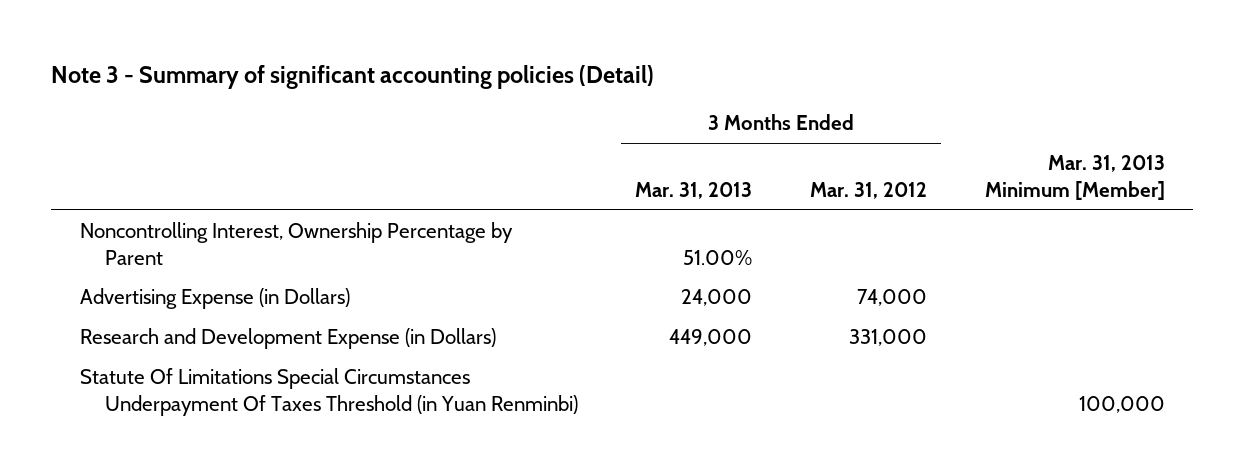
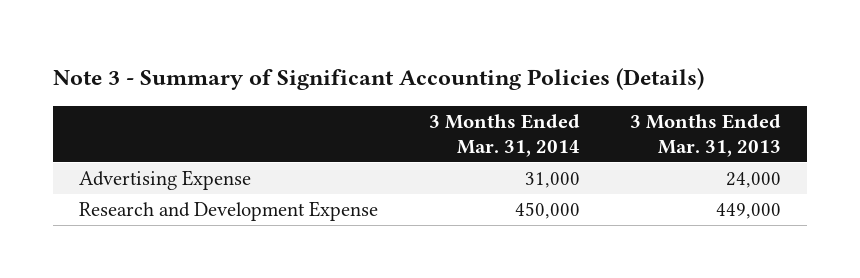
- Note 3 - Summary of significant accounting policies (Detail)
+ Note 3 - Summary of Significant Accounting Policies (Details)
- | 3 Months Ended Mar. 31, 2013 | 3 Months Ended Mar. 31, 2012 | Mar. 31, 2013 Minimum [Member]
+ | 3 Months Ended Mar. 31, 2014 | 3 Months Ended Mar. 31, 2013
- Noncontrolling Interest, Ownership Percentage by Parent | 51.00% | |
- Advertising Expense (in Dollars) | 24,000 | 74,000 |
- Research and Development Expense (in Dollars) | 449,000 | 331,000 |
- Statute Of Limitations Special Circumstances Underpayment Of Taxes Threshold (in Yuan Renminbi) | | | 100,000
+ Advertising Expense | 31,000 | 24,000
+ Research and Development Expense | 450,000 | 449,000

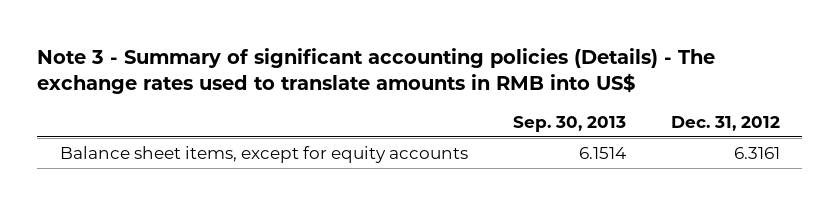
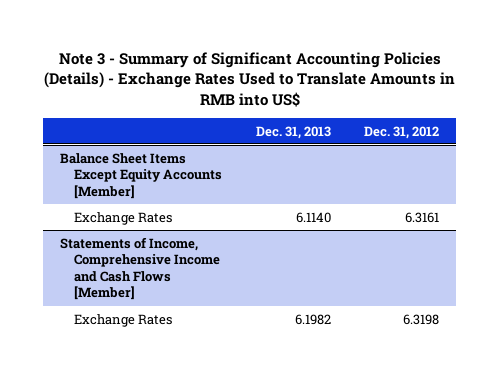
- Note 3 - Summary of significant accounting policies (Details) - The exchange rates used to translate amounts in RMB into US$
+ Note 3 - Summary of Significant Accounting Policies (Details) - Exchange Rates Used to Translate Amounts in RMB into US$
- | Sep. 30, 2013 | Dec. 31, 2012
+ | Dec. 31, 2013 | Dec. 31, 2012
- Balance sheet items, except for equity accounts | 6.1514 | 6.3161
+ Balance Sheet Items Except Equity Accounts [Member]
+ Exchange Rates | 6.1140 | 6.3161
+ Statements of Income, Comprehensive Income and Cash Flows [Member]
+ Exchange Rates | 6.1982 | 6.3198

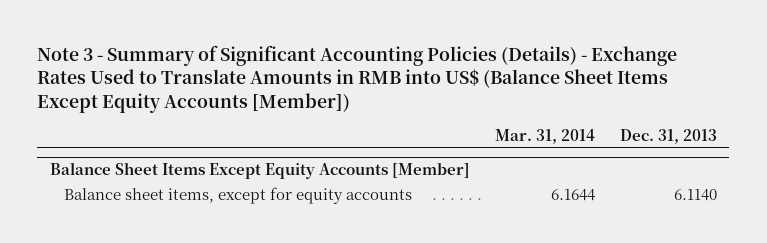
- Note 3 - Summary of Significant Accounting Policies (Details) - Exchange Rates Used to Translate Amounts in RMB into US$
+ Note 3 - Summary of Significant Accounting Policies (Details) - Exchange Rates Used to Translate Amounts in RMB into US$ (Balance Sheet Items Except Equity Accounts [Member])
- | Dec. 31, 2013 | Dec. 31, 2012
+ | Mar. 31, 2014 | Dec. 31, 2013
@ Balance Sheet Items Except Equity Accounts [Member]
- Exchange Rates | 6.1140 | 6.3161
- Statements of Income, Comprehensive Income and Cash Flows [Member]
- Exchange Rates | 6.1982 | 6.3198
@ Balance Sheet Items Except Equity Accounts [Member]
+ Balance sheet items, except for equity accounts | 6.1644 | 6.1140

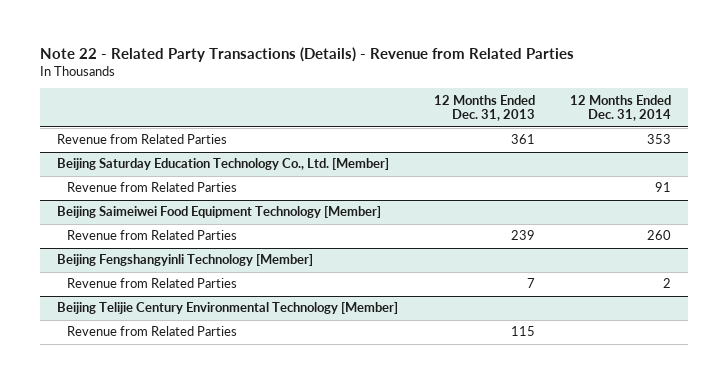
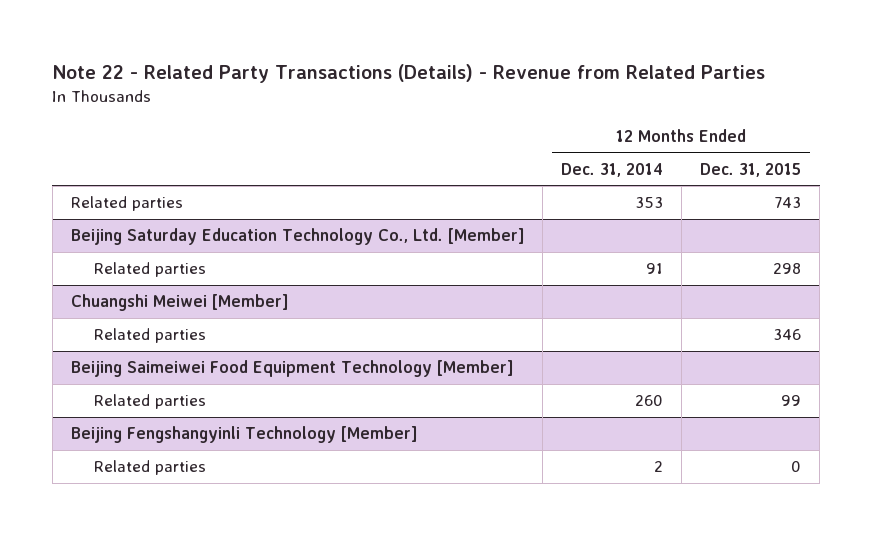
- | 12 Months Ended Dec. 31, 2013 | 12 Months Ended Dec. 31, 2014
+ | 12 Months Ended Dec. 31, 2014 | 12 Months Ended Dec. 31, 2015
- Revenue from Related Parties | 361 | 353
+ Related parties | 353 | 743
@ Beijing Saturday Education Technology Co., Ltd. [Member]
- Revenue from Related Parties | | 91
+ Related parties | 91 | 298
+ Chuangshi Meiwei [Member]
+ Related parties | | 346
@ Beijing Saimeiwei Food Equipment Technology [Member]
- Revenue from Related Parties | 239 | 260
+ Related parties | 260 | 99
@ Beijing Fengshangyinli Technology [Member]
- Revenue from Related Parties | 7 | 2
- Beijing Telijie Century Environmental Technology [Member]
- Revenue from Related Parties | 115 |
@ Beijing Fengshangyinli Technology [Member]
+ Related parties | 2 | 0

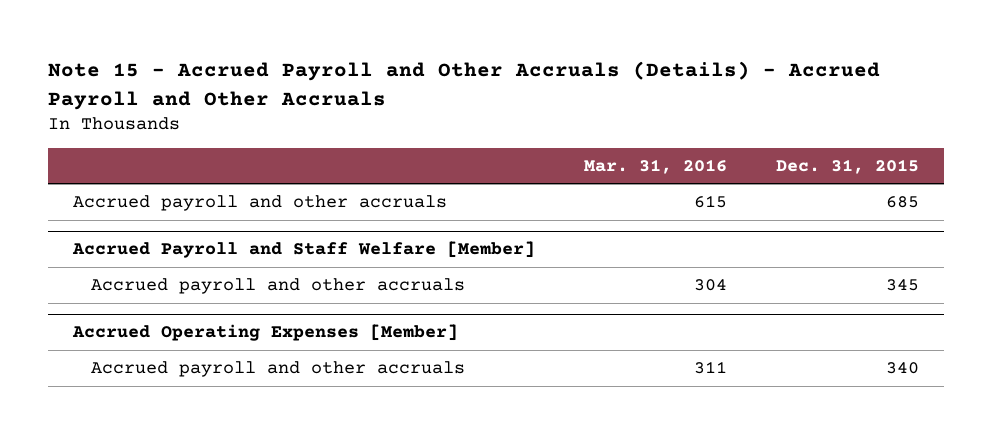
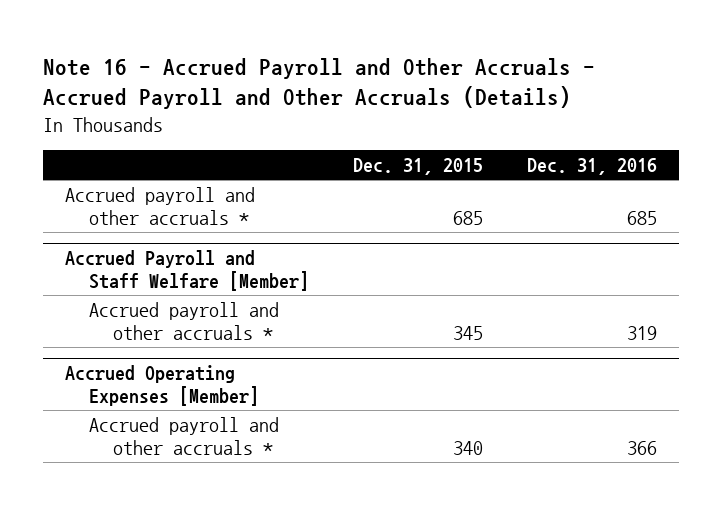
- Note 15 - Accrued Payroll and Other Accruals (Details) - Accrued Payroll and Other Accruals
+ Note 16 - Accrued Payroll and Other Accruals - Accrued Payroll and Other Accruals (Details)
- | Mar. 31, 2016 | Dec. 31, 2015
+ | Dec. 31, 2015 | Dec. 31, 2016
- Accrued payroll and other accruals | 615 | 685
+ Accrued payroll and other accruals * | 685 | 685
@ Accrued Payroll and Staff Welfare [Member]
- Accrued payroll and other accruals | 304 | 345
+ Accrued payroll and other accruals * | 345 | 319
@ Accrued Operating Expenses [Member]
- Accrued payroll and other accruals | 311 | 340
+ Accrued payroll and other accruals * | 340 | 366

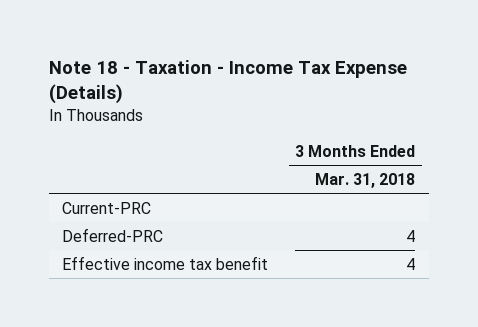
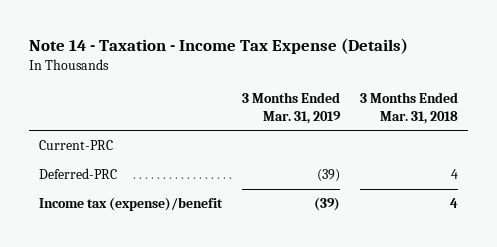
- Note 18 - Taxation - Income Tax Expense (Details)
+ Note 14 - Taxation - Income Tax Expense (Details)
- | 3 Months Ended Mar. 31, 2018
+ | 3 Months Ended Mar. 31, 2019 | 3 Months Ended Mar. 31, 2018
- Effective income tax benefit | 4
+ Income tax (expense)/benefit | (39) | 4

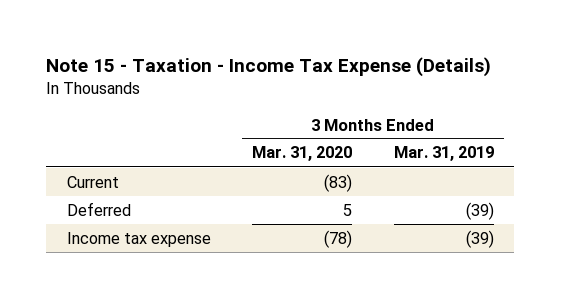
- Note 14 - Taxation - Income Tax Expense (Details)
+ Note 15 - Taxation - Income Tax Expense (Details)
- | 3 Months Ended Mar. 31, 2019 | 3 Months Ended Mar. 31, 2018
+ | 3 Months Ended Mar. 31, 2020 | 3 Months Ended Mar. 31, 2019
- Current-PRC
- Deferred-PRC | (39) | 4
- Income tax (expense)/benefit | (39) | 4
+ Current | (83) |
+ Deferred | 5 | (39)
+ Income tax expense | (78) | (39)

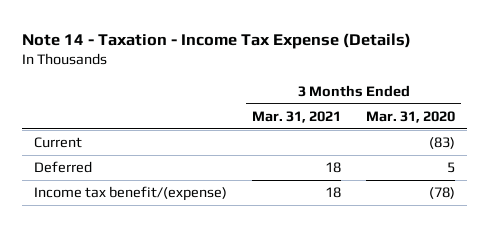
- Note 15 - Taxation - Income Tax Expense (Details)
+ Note 14 - Taxation - Income Tax Expense (Details)
- | 3 Months Ended Mar. 31, 2020 | 3 Months Ended Mar. 31, 2019
+ | 3 Months Ended Mar. 31, 2021 | 3 Months Ended Mar. 31, 2020
- Income tax expense | (78) | (39)
+ Income tax benefit/(expense) | 18 | (78)

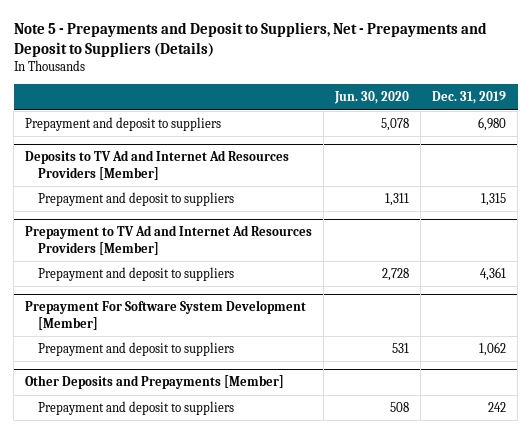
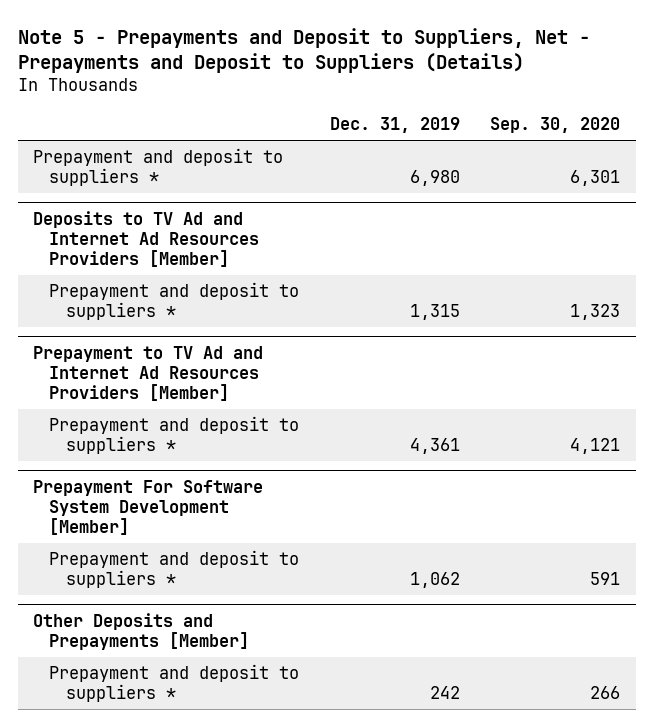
- | Jun. 30, 2020 | Dec. 31, 2019
+ | Dec. 31, 2019 | Sep. 30, 2020
- Prepayment and deposit to suppliers | 5,078 | 6,980
+ Prepayment and deposit to suppliers * | 6,980 | 6,301
@ Deposits to TV Ad and Internet Ad Resources Providers [Member]
- Prepayment and deposit to suppliers | 1,311 | 1,315
+ Prepayment and deposit to suppliers * | 1,315 | 1,323
@ Prepayment to TV Ad and Internet Ad Resources Providers [Member]
- Prepayment and deposit to suppliers | 2,728 | 4,361
+ Prepayment and deposit to suppliers * | 4,361 | 4,121
@ Prepayment For Software System Development [Member]
- Prepayment and deposit to suppliers | 531 | 1,062
+ Prepayment and deposit to suppliers * | 1,062 | 591
@ Other Deposits and Prepayments [Member]
- Prepayment and deposit to suppliers | 508 | 242
+ Prepayment and deposit to suppliers * | 242 | 266

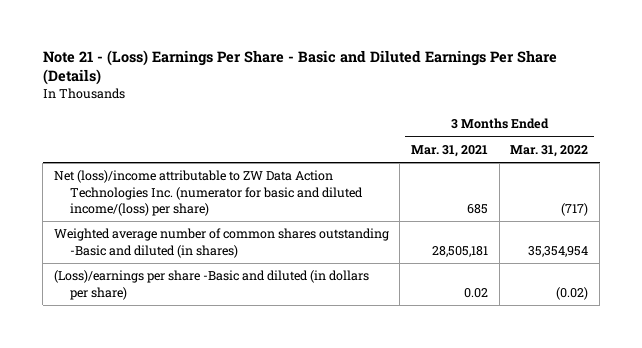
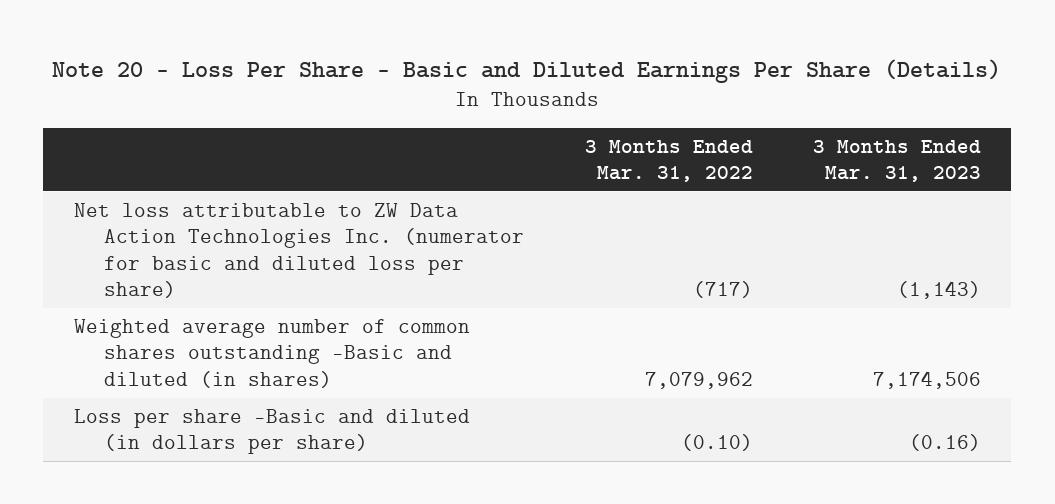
- Note 21 - (Loss) Earnings Per Share - Basic and Diluted Earnings Per Share (Details)
+ Note 20 - Loss Per Share - Basic and Diluted Earnings Per Share (Details)
- | 3 Months Ended Mar. 31, 2021 | 3 Months Ended Mar. 31, 2022
+ | 3 Months Ended Mar. 31, 2022 | 3 Months Ended Mar. 31, 2023
- Net (loss)/income attributable to ZW Data Action Technologies Inc. (numerator for basic and diluted income/(loss) per share) | 685 | (717)
- Weighted average number of common shares outstanding -Basic and diluted (in shares) | 28,505,181 | 35,354,954
- (Loss)/earnings per share -Basic and diluted (in dollars per share) | 0.02 | (0.02)
+ Net loss attributable to ZW Data Action Technologies Inc. (numerator for basic and diluted loss per share) | (717) | (1,143)
+ Weighted average number of common shares outstanding -Basic and diluted (in shares) | 7,079,962 | 7,174,506
+ Loss per share -Basic and diluted (in dollars per share) | (0.10) | (0.16)

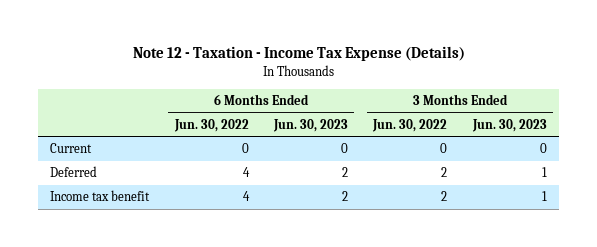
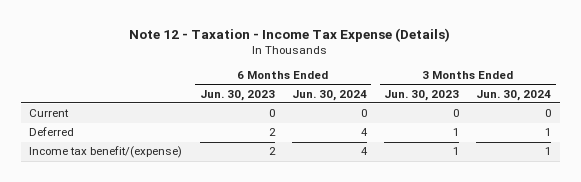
- | 6 Months Ended Jun. 30, 2022 | 6 Months Ended Jun. 30, 2023 | 3 Months Ended Jun. 30, 2022 | 3 Months Ended Jun. 30, 2023
+ | 6 Months Ended Jun. 30, 2023 | 6 Months Ended Jun. 30, 2024 | 3 Months Ended Jun. 30, 2023 | 3 Months Ended Jun. 30, 2024
- Income tax benefit | 4 | 2 | 2 | 1
+ Income tax benefit/(expense) | 2 | 4 | 1 | 1

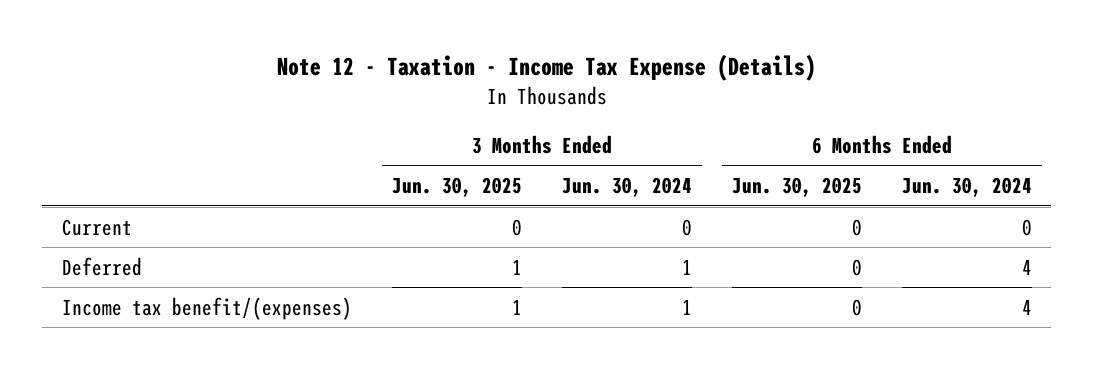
- | 6 Months Ended Jun. 30, 2023 | 6 Months Ended Jun. 30, 2024 | 3 Months Ended Jun. 30, 2023 | 3 Months Ended Jun. 30, 2024
+ | 3 Months Ended Jun. 30, 2025 | 3 Months Ended Jun. 30, 2024 | 6 Months Ended Jun. 30, 2025 | 6 Months Ended Jun. 30, 2024
- Income tax benefit/(expense) | 2 | 4 | 1 | 1
+ Income tax benefit/(expenses) | 1 | 1 | 0 | 4

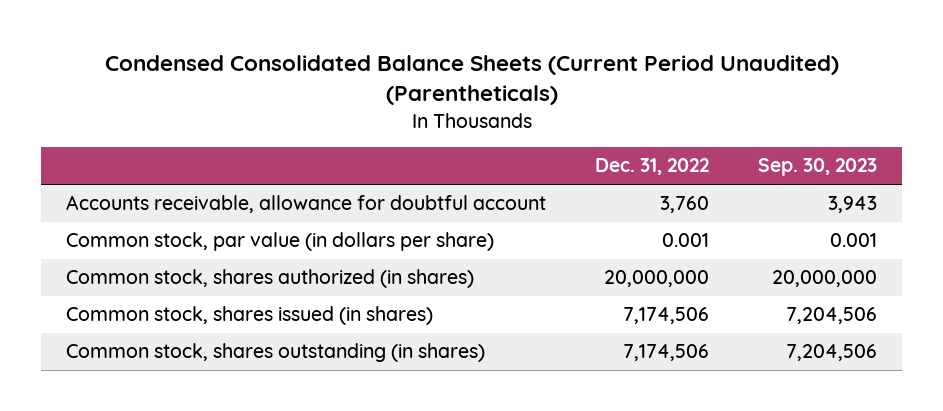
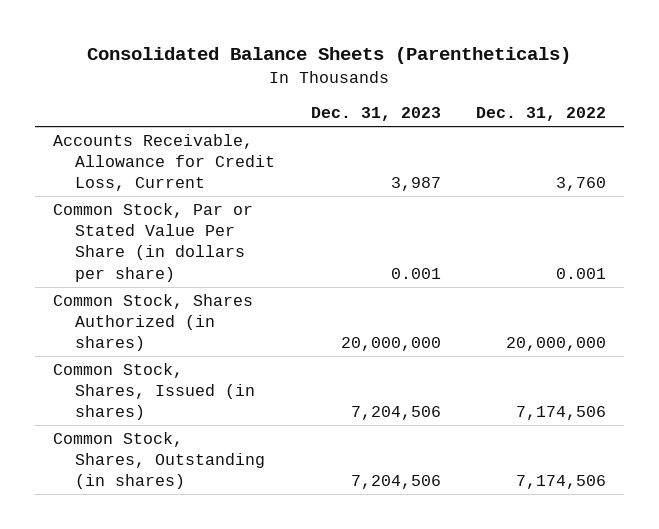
- Condensed Consolidated Balance Sheets (Current Period Unaudited) (Parentheticals)
+ Consolidated Balance Sheets (Parentheticals)
- | Dec. 31, 2022 | Sep. 30, 2023
+ | Dec. 31, 2023 | Dec. 31, 2022
- Accounts receivable, allowance for doubtful account | 3,760 | 3,943
- Common stock, par value (in dollars per share) | 0.001 | 0.001
- Common stock, shares authorized (in shares) | 20,000,000 | 20,000,000
- Common stock, shares issued (in shares) | 7,174,506 | 7,204,506
- Common stock, shares outstanding (in shares) | 7,174,506 | 7,204,506
+ Accounts Receivable, Allowance for Credit Loss, Current | 3,987 | 3,760
+ Common Stock, Par or Stated Value Per Share (in dollars per share) | 0.001 | 0.001
+ Common Stock, Shares Authorized (in shares) | 20,000,000 | 20,000,000
+ Common Stock, Shares, Issued (in shares) | 7,204,506 | 7,174,506
+ Common Stock, Shares, Outstanding (in shares) | 7,204,506 | 7,174,506

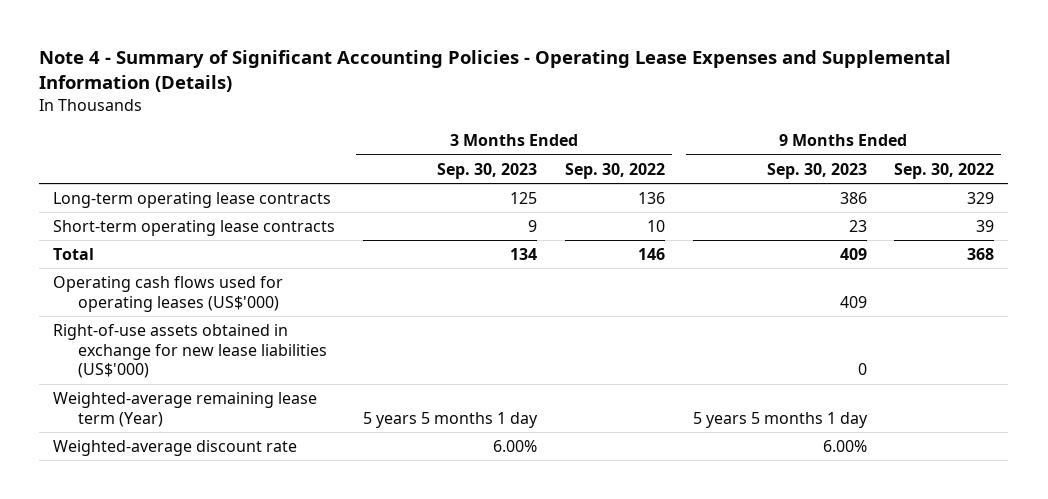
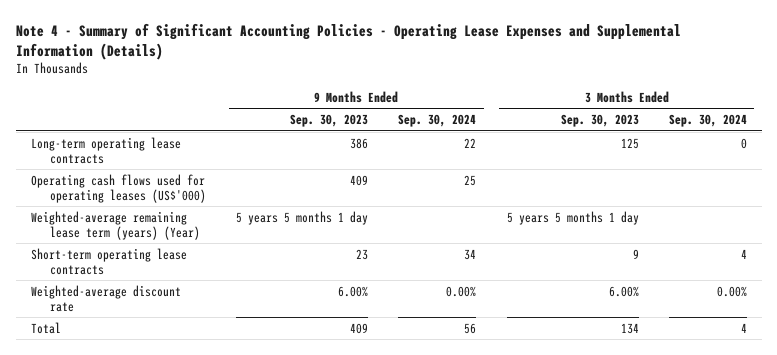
- | 3 Months Ended Sep. 30, 2023 | 3 Months Ended Sep. 30, 2022 | 9 Months Ended Sep. 30, 2023 | 9 Months Ended Sep. 30, 2022
+ | 9 Months Ended Sep. 30, 2023 | 9 Months Ended Sep. 30, 2024 | 3 Months Ended Sep. 30, 2023 | 3 Months Ended Sep. 30, 2024
- Right-of-use assets obtained in exchange for new lease liabilities (US$'000) | | | 0 |
- Weighted-average remaining lease term (Year) | 5 years 5 months 1 day | | 5 years 5 months 1 day |
+ Weighted-average remaining lease term (years) (Year) | 5 years 5 months 1 day | | 5 years 5 months 1 day |
moved down: Short-term operating lease contracts | 23 | 34 | 9 | 4
moved down: Total | 409 | 56 | 134 | 4

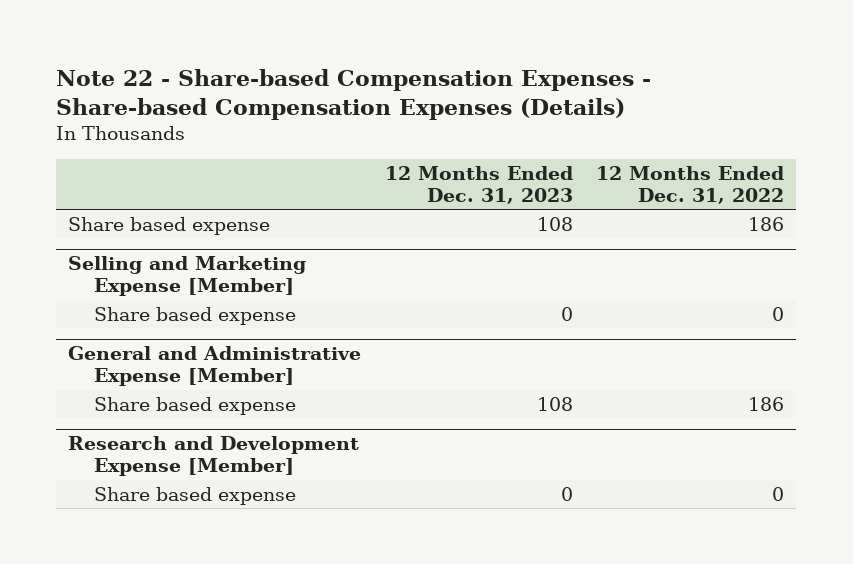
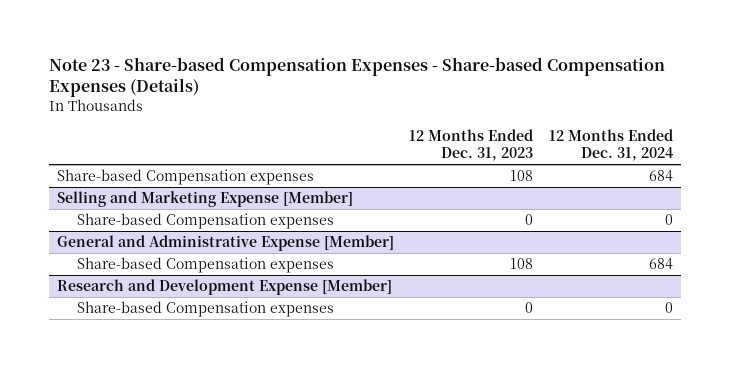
- Note 22 - Share-based Compensation Expenses - Share-based Compensation Expenses (Details)
+ Note 23 - Share-based Compensation Expenses - Share-based Compensation Expenses (Details)
- | 12 Months Ended Dec. 31, 2023 | 12 Months Ended Dec. 31, 2022
+ | 12 Months Ended Dec. 31, 2023 | 12 Months Ended Dec. 31, 2024
- Share based expense | 108 | 186
+ Share-based Compensation expenses | 108 | 684
@ Selling and Marketing Expense [Member]
- Share based expense | 0 | 0
+ Share-based Compensation expenses | 0 | 0
@ General and Administrative Expense [Member]
- Share based expense | 108 | 186
+ Share-based Compensation expenses | 108 | 684
@ Research and Development Expense [Member]
- Share based expense | 0 | 0
+ Share-based Compensation expenses | 0 | 0

